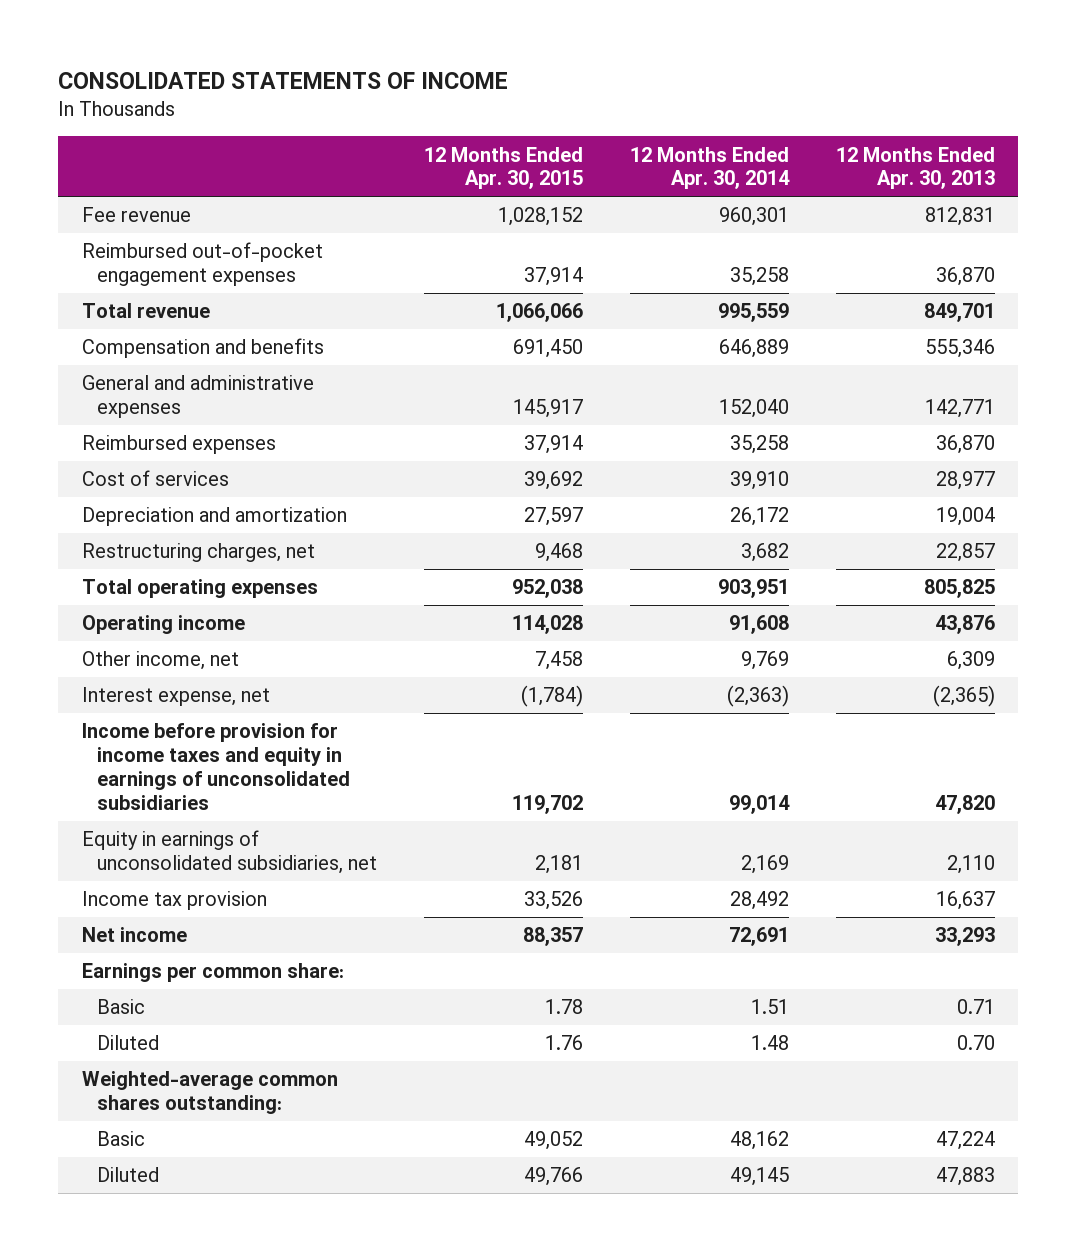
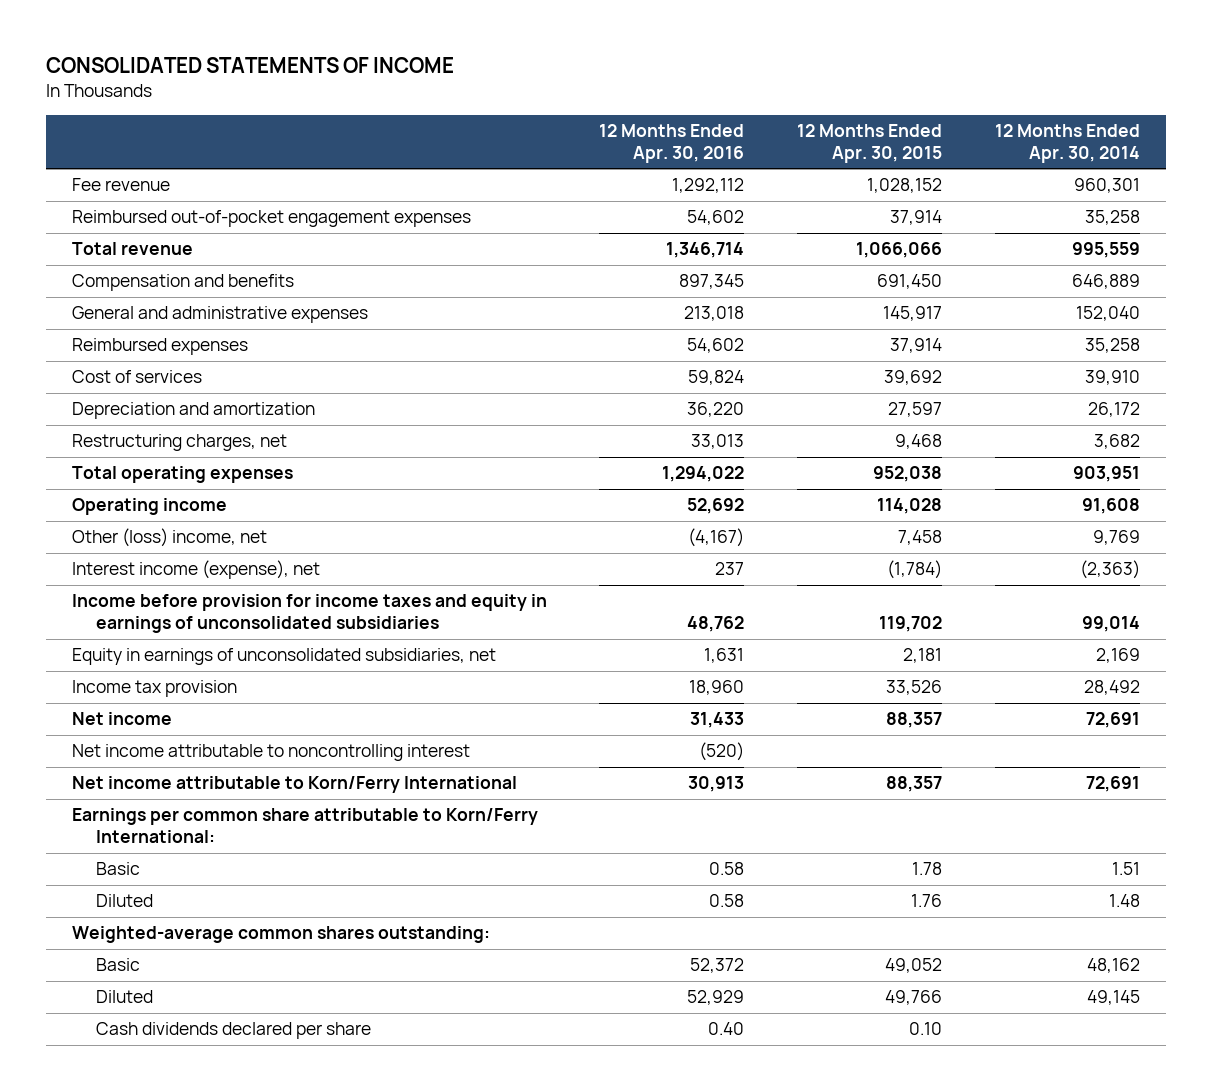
- | 12 Months Ended Apr. 30, 2015 | 12 Months Ended Apr. 30, 2014 | 12 Months Ended Apr. 30, 2013
+ | 12 Months Ended Apr. 30, 2016 | 12 Months Ended Apr. 30, 2015 | 12 Months Ended Apr. 30, 2014
- Other income, net | 7,458 | 9,769 | 6,309
- Interest expense, net | (1,784) | (2,363) | (2,365)
+ Other (loss) income, net | (4,167) | 7,458 | 9,769
+ Interest income (expense), net | 237 | (1,784) | (2,363)
- Earnings per common share:
+ Net income attributable to noncontrolling interest | (520) | |
+ Net income attributable to Korn/Ferry International | 30,913 | 88,357 | 72,691
+ Earnings per common share attributable to Korn/Ferry International:
+ Cash dividends declared per share | 0.40 | 0.10 |

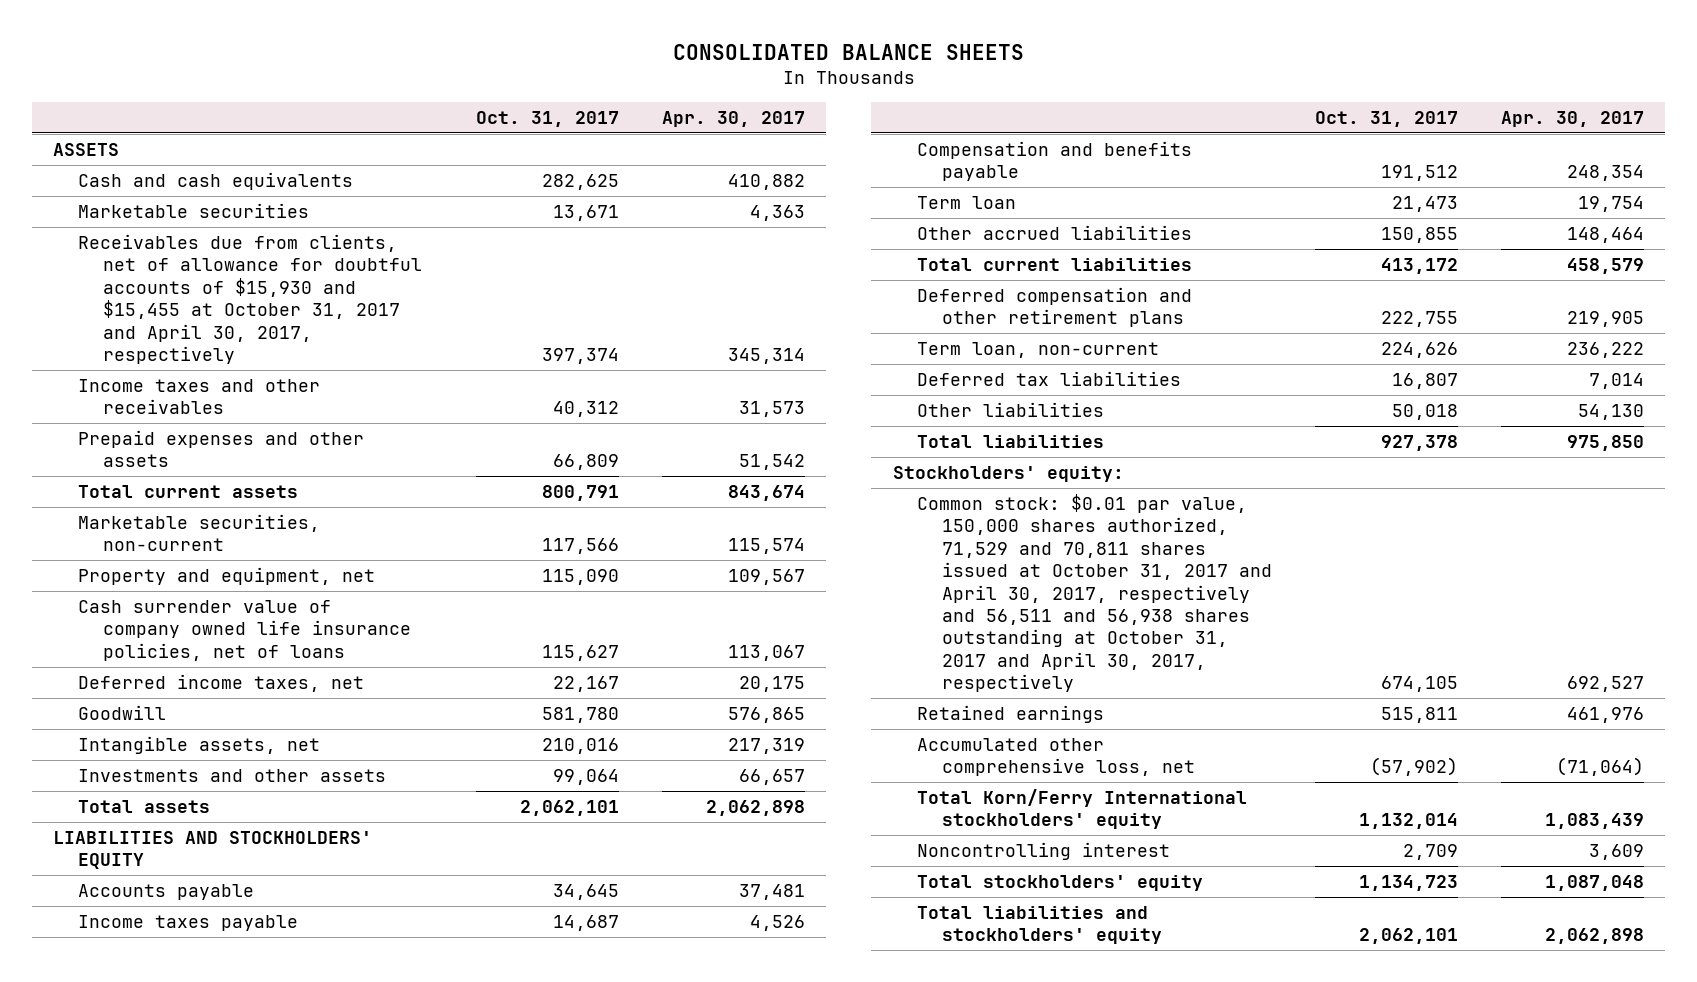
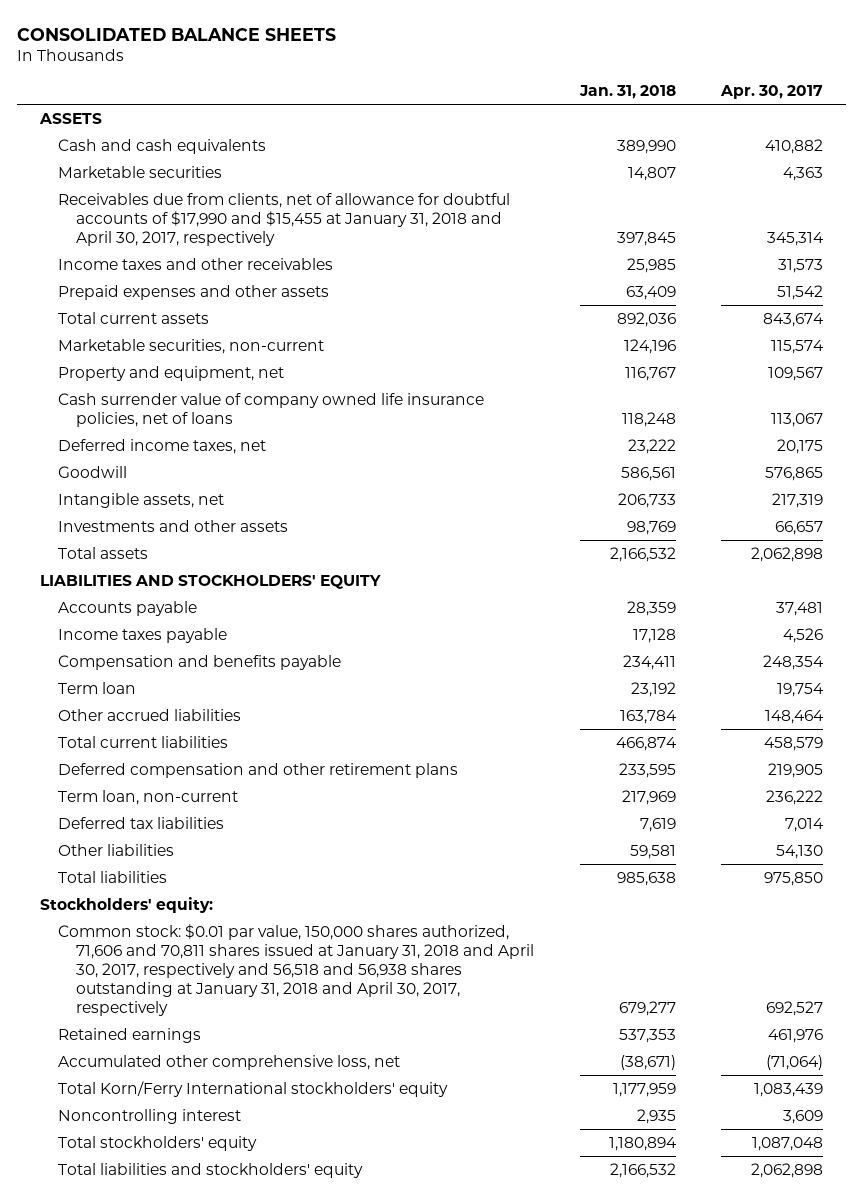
- | Oct. 31, 2017 | Apr. 30, 2017
+ | Jan. 31, 2018 | Apr. 30, 2017
- Receivables due from clients, net of allowance for doubtful accounts of $15,930 and $15,455 at October 31, 2017 and April 30, 2017, respectively | 397,374 | 345,314
+ Receivables due from clients, net of allowance for doubtful accounts of $17,990 and $15,455 at January 31, 2018 and April 30, 2017, respectively | 397,845 | 345,314
- Common stock: $0.01 par value, 150,000 shares authorized, 71,529 and 70,811 shares issued at October 31, 2017 and April 30, 2017, respectively and 56,511 and 56,938 shares outstanding at October 31, 2017 and April 30, 2017, respectively | 674,105 | 692,527
+ Common stock: $0.01 par value, 150,000 shares authorized, 71,606 and 70,811 shares issued at January 31, 2018 and April 30, 2017, respectively and 56,518 and 56,938 shares outstanding at January 31, 2018 and April 30, 2017, respectively | 679,277 | 692,527

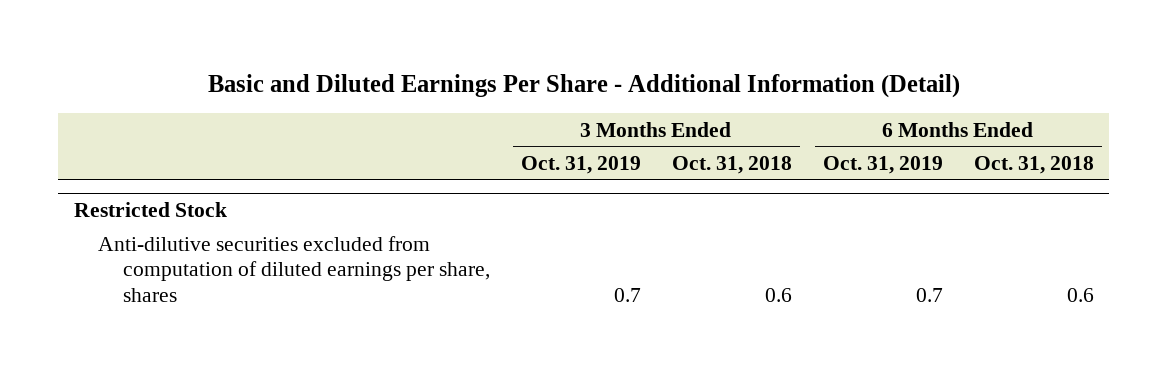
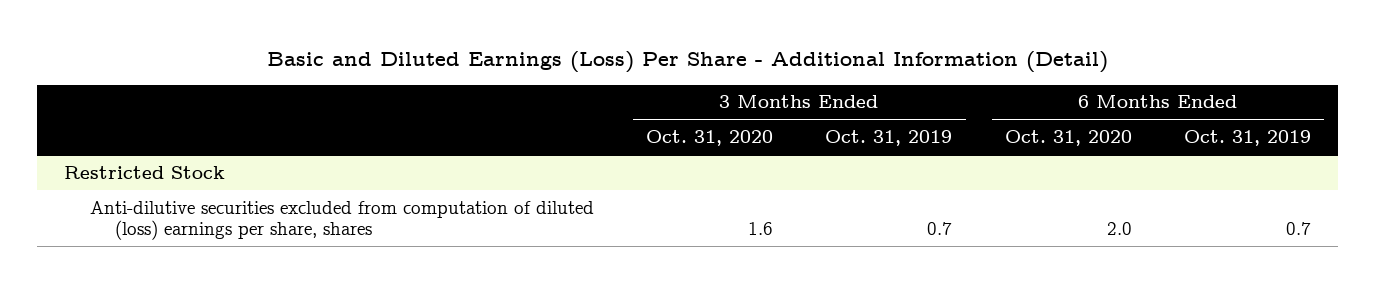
- Basic and Diluted Earnings Per Share - Additional Information (Detail)
+ Basic and Diluted Earnings (Loss) Per Share - Additional Information (Detail)
- | 3 Months Ended Oct. 31, 2019 | 3 Months Ended Oct. 31, 2018 | 6 Months Ended Oct. 31, 2019 | 6 Months Ended Oct. 31, 2018
+ | 3 Months Ended Oct. 31, 2020 | 3 Months Ended Oct. 31, 2019 | 6 Months Ended Oct. 31, 2020 | 6 Months Ended Oct. 31, 2019
@ Restricted Stock
- Anti-dilutive securities excluded from computation of diluted earnings per share, shares | 0.7 | 0.6 | 0.7 | 0.6
+ Anti-dilutive securities excluded from computation of diluted (loss) earnings per share, shares | 1.6 | 0.7 | 2.0 | 0.7

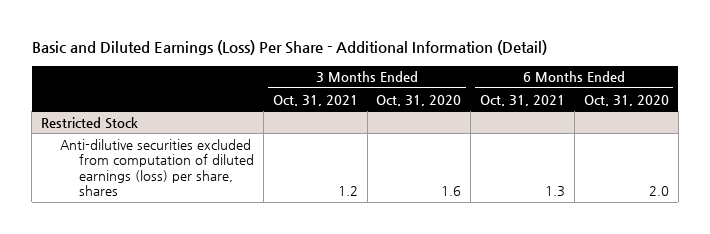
- | 3 Months Ended Oct. 31, 2020 | 3 Months Ended Oct. 31, 2019 | 6 Months Ended Oct. 31, 2020 | 6 Months Ended Oct. 31, 2019
+ | 3 Months Ended Oct. 31, 2021 | 3 Months Ended Oct. 31, 2020 | 6 Months Ended Oct. 31, 2021 | 6 Months Ended Oct. 31, 2020
@ Restricted Stock
- Anti-dilutive securities excluded from computation of diluted (loss) earnings per share, shares | 1.6 | 0.7 | 2.0 | 0.7
+ Anti-dilutive securities excluded from computation of diluted earnings (loss) per share, shares | 1.2 | 1.6 | 1.3 | 2.0

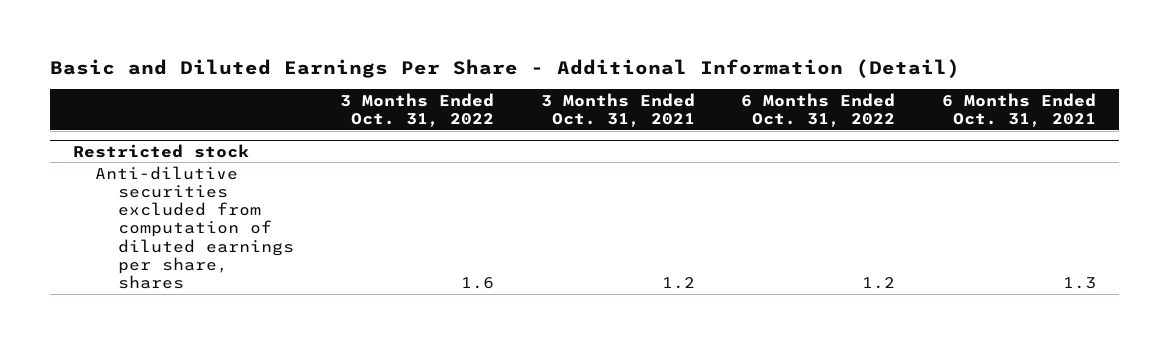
- Basic and Diluted Earnings (Loss) Per Share - Additional Information (Detail)
+ Basic and Diluted Earnings Per Share - Additional Information (Detail)
- | 3 Months Ended Oct. 31, 2021 | 3 Months Ended Oct. 31, 2020 | 6 Months Ended Oct. 31, 2021 | 6 Months Ended Oct. 31, 2020
+ | 3 Months Ended Oct. 31, 2022 | 3 Months Ended Oct. 31, 2021 | 6 Months Ended Oct. 31, 2022 | 6 Months Ended Oct. 31, 2021
- Restricted Stock
- Anti-dilutive securities excluded from computation of diluted earnings (loss) per share, shares | 1.2 | 1.6 | 1.3 | 2.0
+ Restricted stock
+ Anti-dilutive securities excluded from computation of diluted earnings per share, shares | 1.6 | 1.2 | 1.2 | 1.3

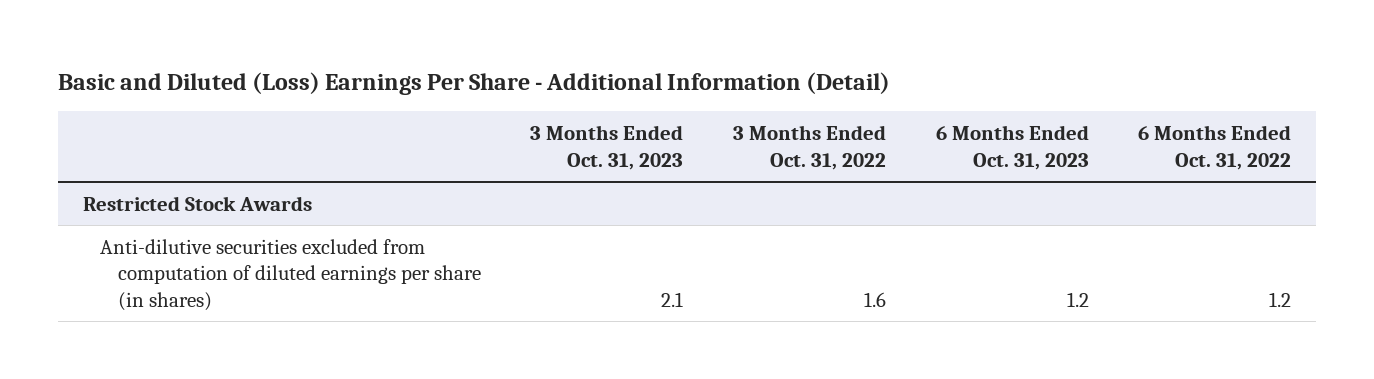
- Basic and Diluted Earnings Per Share - Additional Information (Detail)
+ Basic and Diluted (Loss) Earnings Per Share - Additional Information (Detail)
- | 3 Months Ended Oct. 31, 2022 | 3 Months Ended Oct. 31, 2021 | 6 Months Ended Oct. 31, 2022 | 6 Months Ended Oct. 31, 2021
+ | 3 Months Ended Oct. 31, 2023 | 3 Months Ended Oct. 31, 2022 | 6 Months Ended Oct. 31, 2023 | 6 Months Ended Oct. 31, 2022
- Restricted stock
- Anti-dilutive securities excluded from computation of diluted earnings per share, shares | 1.6 | 1.2 | 1.2 | 1.3
+ Restricted Stock Awards
+ Anti-dilutive securities excluded from computation of diluted earnings per share (in shares) | 2.1 | 1.6 | 1.2 | 1.2

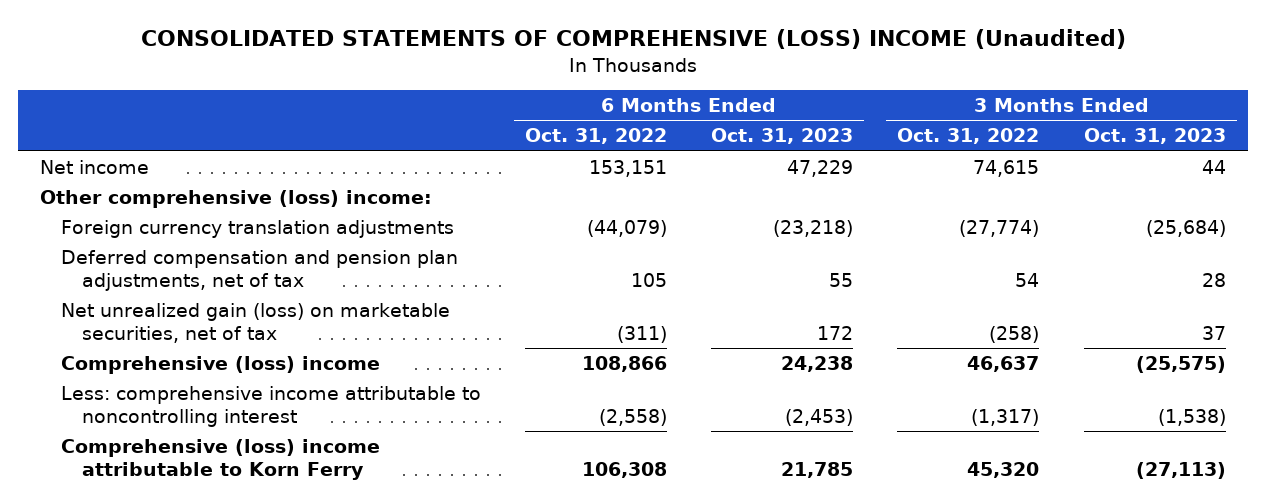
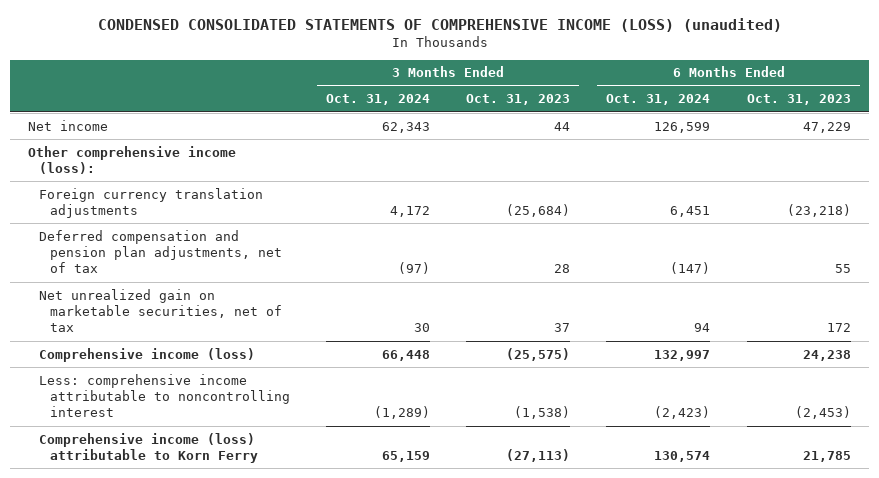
- CONSOLIDATED STATEMENTS OF COMPREHENSIVE (LOSS) INCOME (Unaudited)
+ CONDENSED CONSOLIDATED STATEMENTS OF COMPREHENSIVE INCOME (LOSS) (unaudited)
- | 6 Months Ended Oct. 31, 2022 | 6 Months Ended Oct. 31, 2023 | 3 Months Ended Oct. 31, 2022 | 3 Months Ended Oct. 31, 2023
+ | 3 Months Ended Oct. 31, 2024 | 3 Months Ended Oct. 31, 2023 | 6 Months Ended Oct. 31, 2024 | 6 Months Ended Oct. 31, 2023
- Other comprehensive (loss) income:
+ Other comprehensive income (loss):
- Net unrealized gain (loss) on marketable securities, net of tax | (311) | 172 | (258) | 37
- Comprehensive (loss) income | 108,866 | 24,238 | 46,637 | (25,575)
+ Net unrealized gain on marketable securities, net of tax | 30 | 37 | 94 | 172
+ Comprehensive income (loss) | 66,448 | (25,575) | 132,997 | 24,238
- Comprehensive (loss) income attributable to Korn Ferry | 106,308 | 21,785 | 45,320 | (27,113)
+ Comprehensive income (loss) attributable to Korn Ferry | 65,159 | (27,113) | 130,574 | 21,785

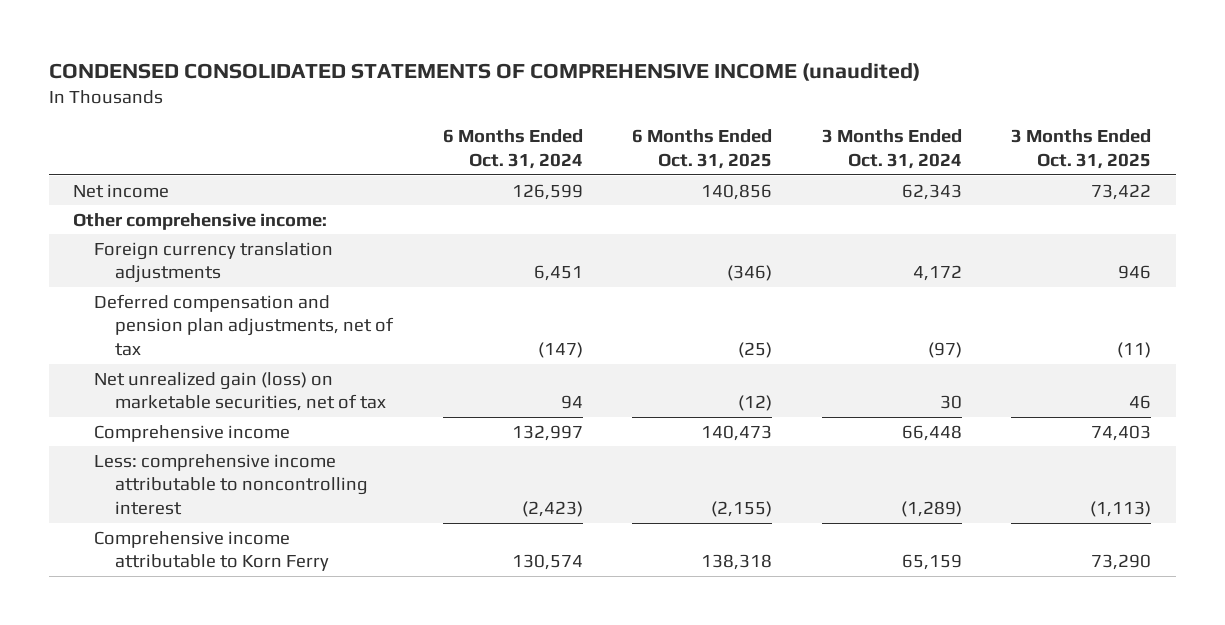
- CONDENSED CONSOLIDATED STATEMENTS OF COMPREHENSIVE INCOME (LOSS) (unaudited)
+ CONDENSED CONSOLIDATED STATEMENTS OF COMPREHENSIVE INCOME (unaudited)
- | 3 Months Ended Oct. 31, 2024 | 3 Months Ended Oct. 31, 2023 | 6 Months Ended Oct. 31, 2024 | 6 Months Ended Oct. 31, 2023
+ | 6 Months Ended Oct. 31, 2024 | 6 Months Ended Oct. 31, 2025 | 3 Months Ended Oct. 31, 2024 | 3 Months Ended Oct. 31, 2025
- Other comprehensive income (loss):
+ Other comprehensive income:
- Net unrealized gain on marketable securities, net of tax | 30 | 37 | 94 | 172
- Comprehensive income (loss) | 66,448 | (25,575) | 132,997 | 24,238
+ Net unrealized gain (loss) on marketable securities, net of tax | 94 | (12) | 30 | 46
+ Comprehensive income | 132,997 | 140,473 | 66,448 | 74,403
- Comprehensive income (loss) attributable to Korn Ferry | 65,159 | (27,113) | 130,574 | 21,785
+ Comprehensive income attributable to Korn Ferry | 130,574 | 138,318 | 65,159 | 73,290

